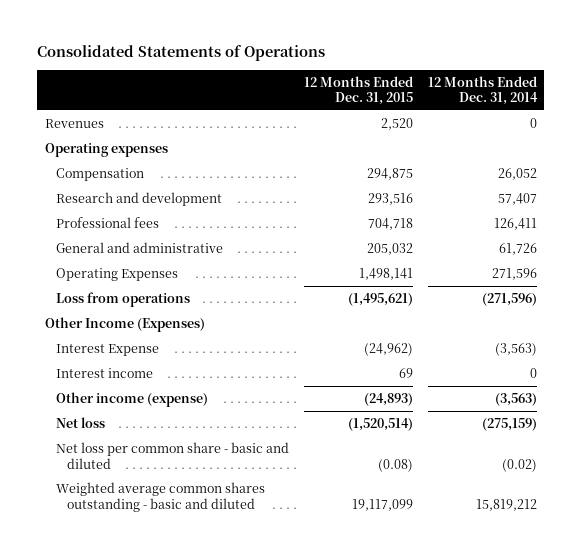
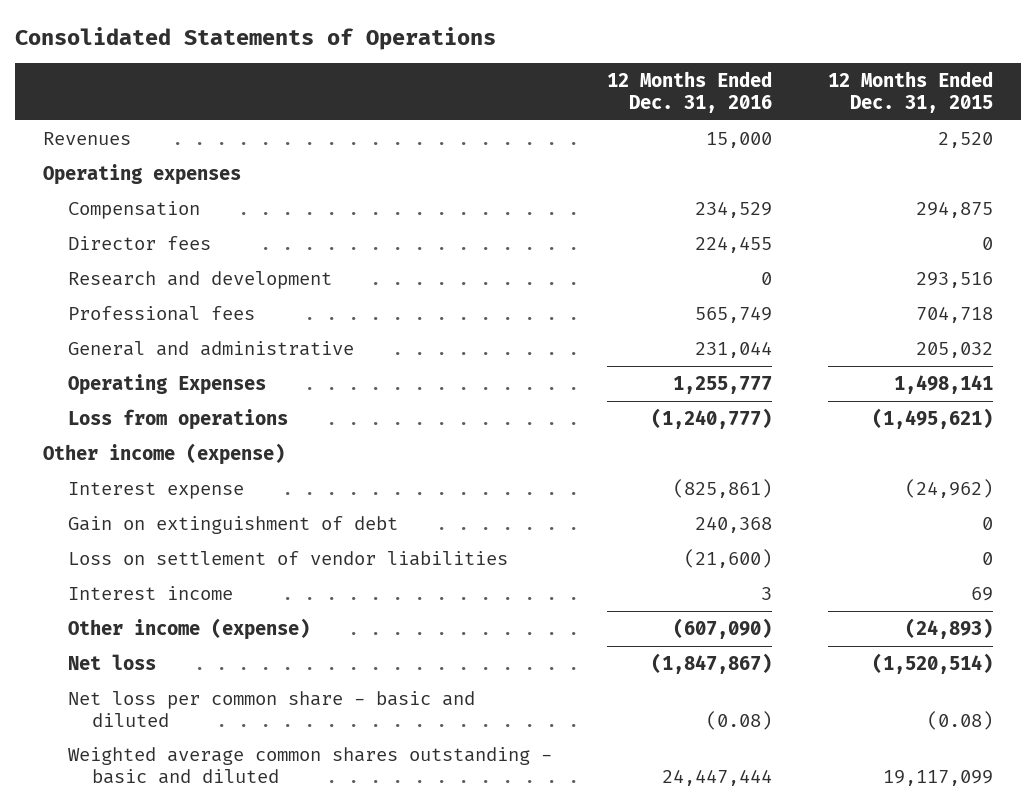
- | 12 Months Ended Dec. 31, 2015 | 12 Months Ended Dec. 31, 2014
+ | 12 Months Ended Dec. 31, 2016 | 12 Months Ended Dec. 31, 2015
+ Director fees | 224,455 | 0
- Other Income (Expenses)
- Interest Expense | (24,962) | (3,563)
+ Other income (expense)
+ Interest expense | (825,861) | (24,962)
+ Gain on extinguishment of debt | 240,368 | 0
+ Loss on settlement of vendor liabilities | (21,600) | 0

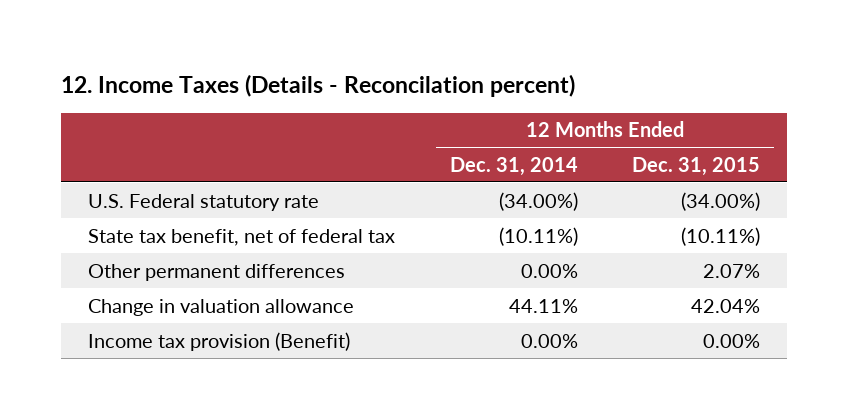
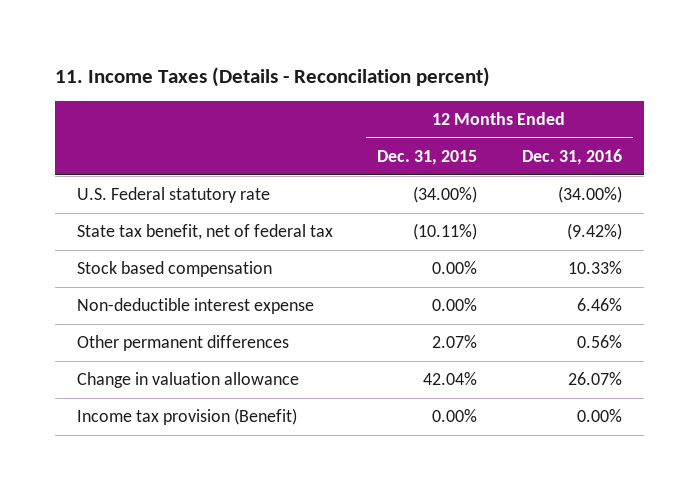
- 12. Income Taxes (Details - Reconcilation percent)
+ 11. Income Taxes (Details - Reconcilation percent)
- | 12 Months Ended Dec. 31, 2014 | 12 Months Ended Dec. 31, 2015
+ | 12 Months Ended Dec. 31, 2015 | 12 Months Ended Dec. 31, 2016
+ Stock based compensation | 0.00% | 10.33%
+ Non-deductible interest expense | 0.00% | 6.46%

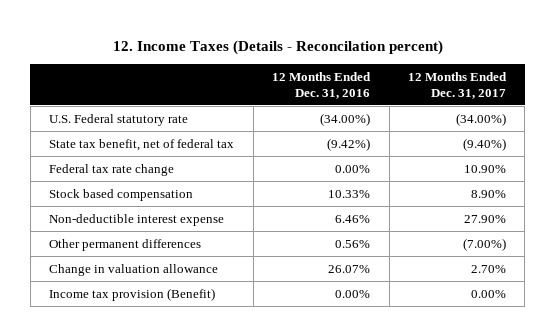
- 11. Income Taxes (Details - Reconcilation percent)
+ 12. Income Taxes (Details - Reconcilation percent)
- | 12 Months Ended Dec. 31, 2015 | 12 Months Ended Dec. 31, 2016
+ | 12 Months Ended Dec. 31, 2016 | 12 Months Ended Dec. 31, 2017
+ Federal tax rate change | 0.00% | 10.90%

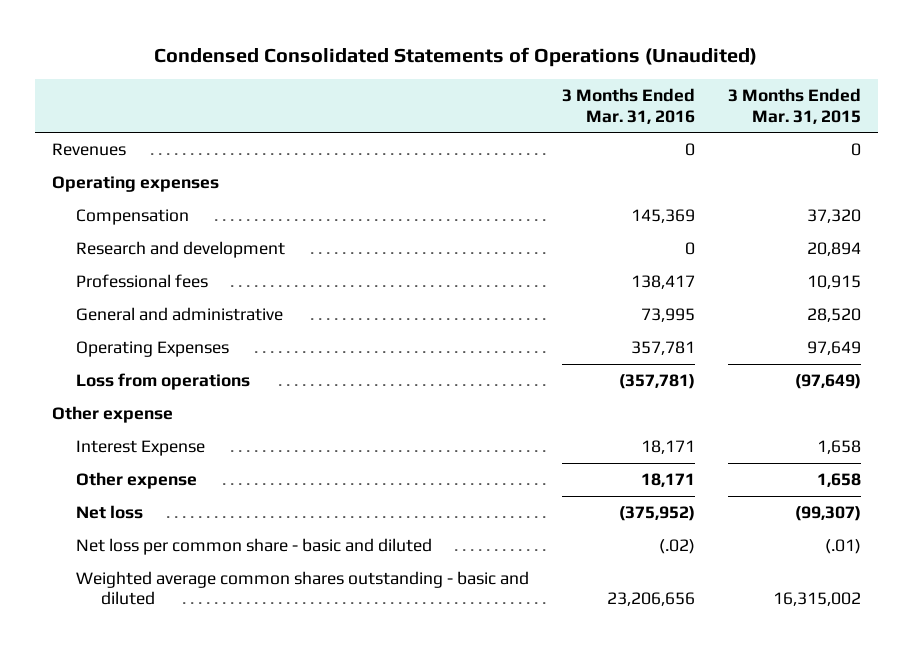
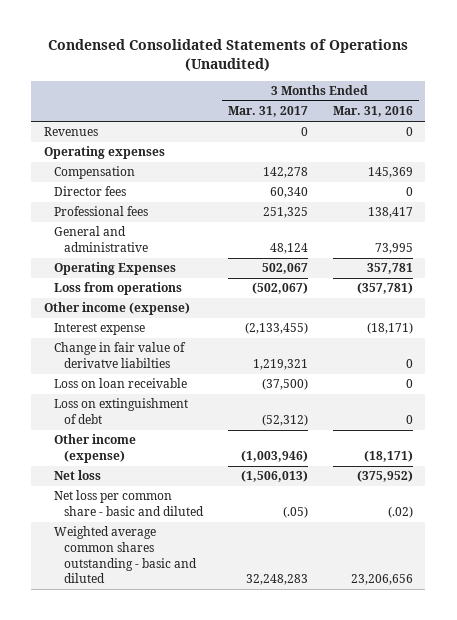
- | 3 Months Ended Mar. 31, 2016 | 3 Months Ended Mar. 31, 2015
+ | 3 Months Ended Mar. 31, 2017 | 3 Months Ended Mar. 31, 2016
- Research and development | 0 | 20,894
+ Director fees | 60,340 | 0
- Other expense
- Interest Expense | 18,171 | 1,658
- Other expense | 18,171 | 1,658
+ Other income (expense)
+ Interest expense | (2,133,455) | (18,171)
+ Change in fair value of derivatve liabilties | 1,219,321 | 0
+ Loss on loan receivable | (37,500) | 0
+ Loss on extinguishment of debt | (52,312) | 0
+ Other income (expense) | (1,003,946) | (18,171)

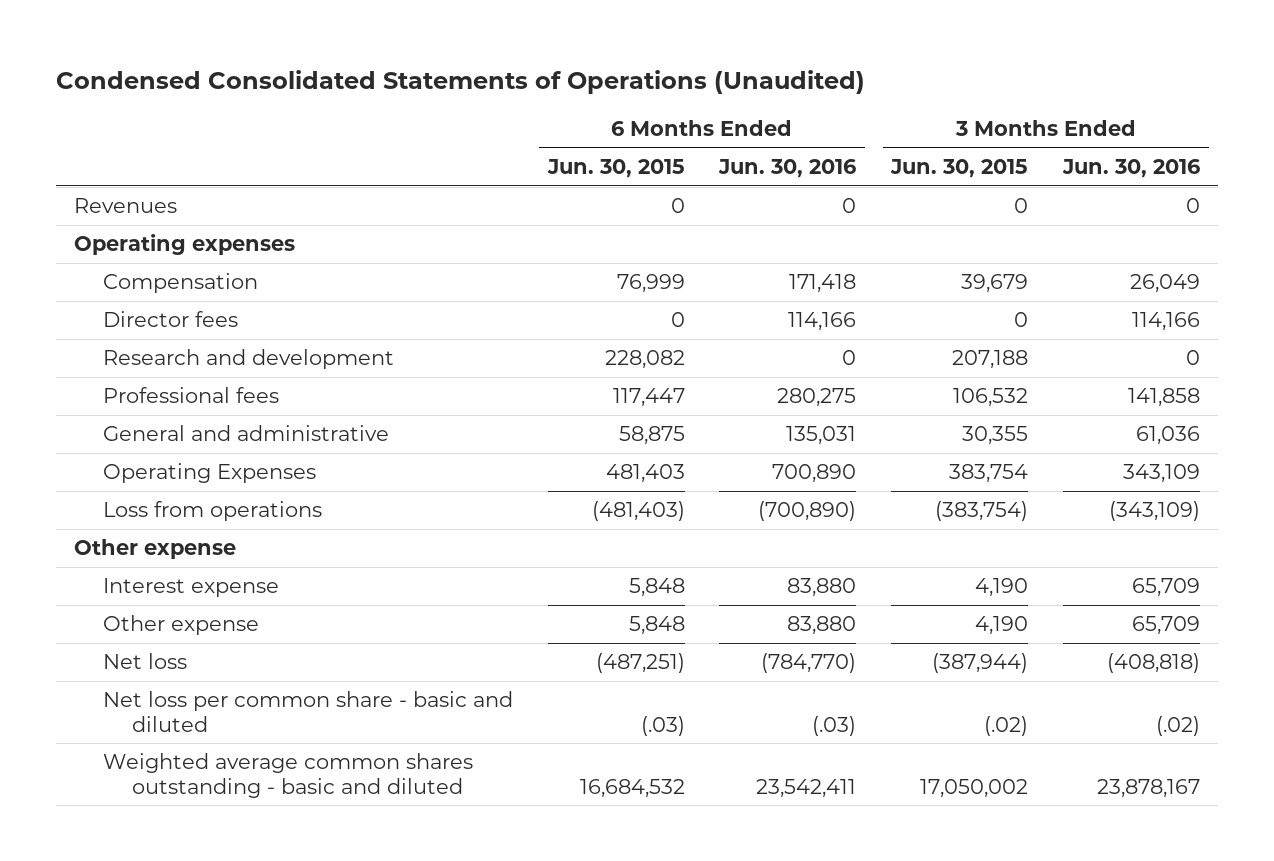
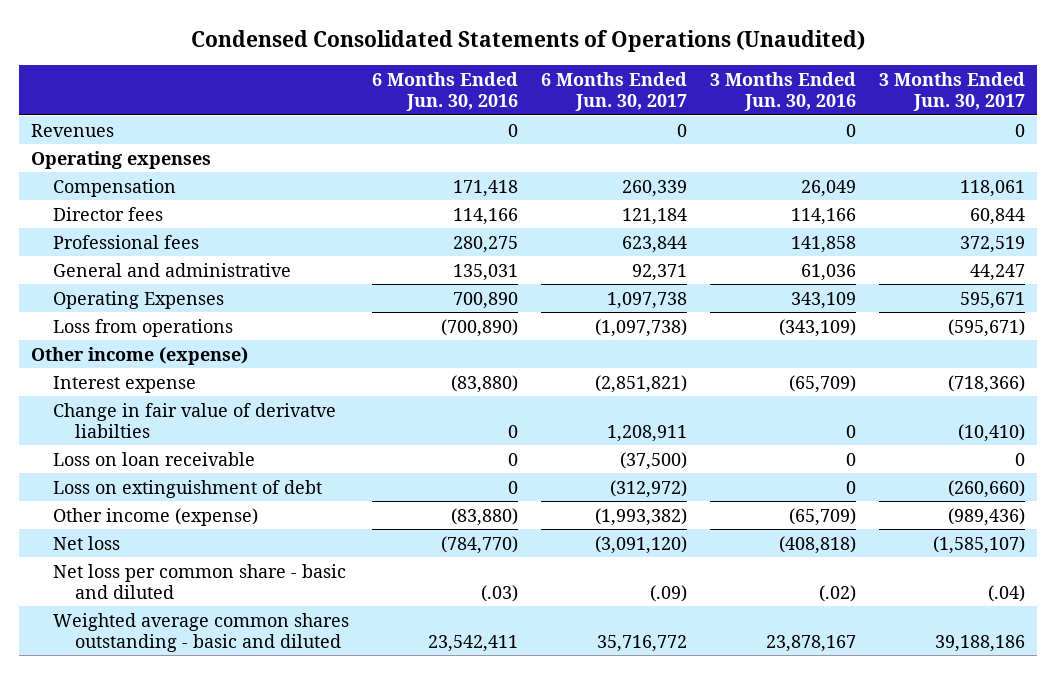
- | 6 Months Ended Jun. 30, 2015 | 6 Months Ended Jun. 30, 2016 | 3 Months Ended Jun. 30, 2015 | 3 Months Ended Jun. 30, 2016
+ | 6 Months Ended Jun. 30, 2016 | 6 Months Ended Jun. 30, 2017 | 3 Months Ended Jun. 30, 2016 | 3 Months Ended Jun. 30, 2017
- Research and development | 228,082 | 0 | 207,188 | 0
- Other expense
- Interest expense | 5,848 | 83,880 | 4,190 | 65,709
- Other expense | 5,848 | 83,880 | 4,190 | 65,709
+ Other income (expense)
+ Interest expense | (83,880) | (2,851,821) | (65,709) | (718,366)
+ Change in fair value of derivatve liabilties | 0 | 1,208,911 | 0 | (10,410)
+ Loss on loan receivable | 0 | (37,500) | 0 | 0
+ Loss on extinguishment of debt | 0 | (312,972) | 0 | (260,660)
+ Other income (expense) | (83,880) | (1,993,382) | (65,709) | (989,436)

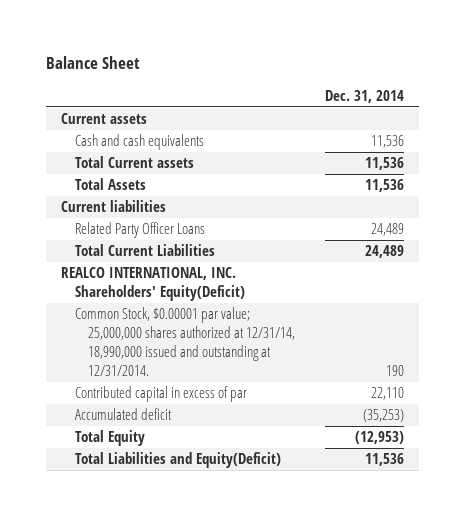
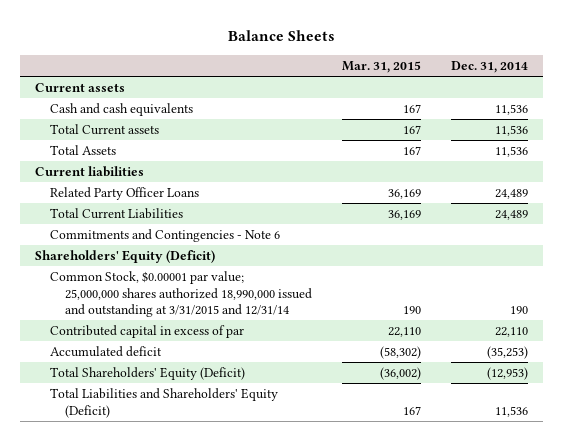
- Balance Sheet
+ Balance Sheets
- | Dec. 31, 2014
+ | Mar. 31, 2015 | Dec. 31, 2014
- REALCO INTERNATIONAL, INC. Shareholders' Equity(Deficit)
- Common Stock, $0.00001 par value; 25,000,000 shares authorized at 12/31/14, 18,990,000 issued and outstanding at 12/31/2014. | 190
+ Commitments and Contingencies - Note 6
+ Shareholders' Equity (Deficit)
+ Common Stock, $0.00001 par value; 25,000,000 shares authorized 18,990,000 issued and outstanding at 3/31/2015 and 12/31/14 | 190 | 190
- Total Equity | (12,953)
- Total Liabilities and Equity(Deficit) | 11,536
+ Total Shareholders' Equity (Deficit) | (36,002) | (12,953)
+ Total Liabilities and Shareholders' Equity (Deficit) | 167 | 11,536

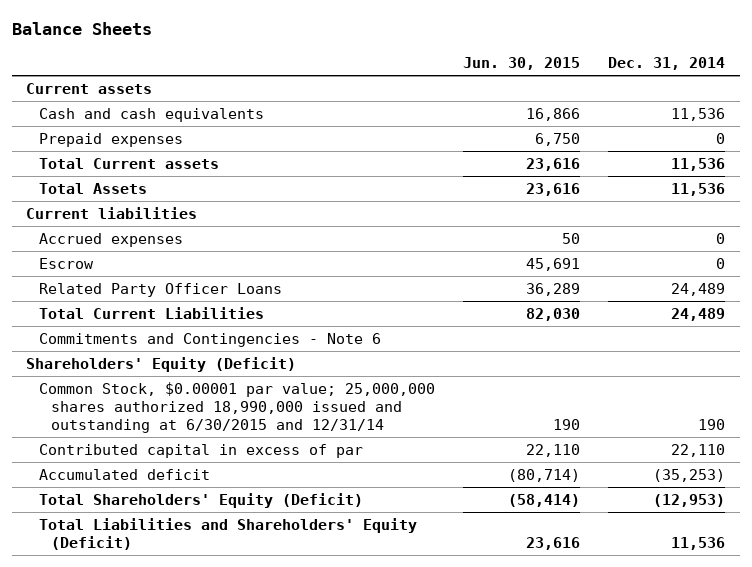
- | Mar. 31, 2015 | Dec. 31, 2014
+ | Jun. 30, 2015 | Dec. 31, 2014
+ Prepaid expenses | 6,750 | 0
+ Accrued expenses | 50 | 0
+ Escrow | 45,691 | 0
- Common Stock, $0.00001 par value; 25,000,000 shares authorized 18,990,000 issued and outstanding at 3/31/2015 and 12/31/14 | 190 | 190
+ Common Stock, $0.00001 par value; 25,000,000 shares authorized 18,990,000 issued and outstanding at 6/30/2015 and 12/31/14 | 190 | 190

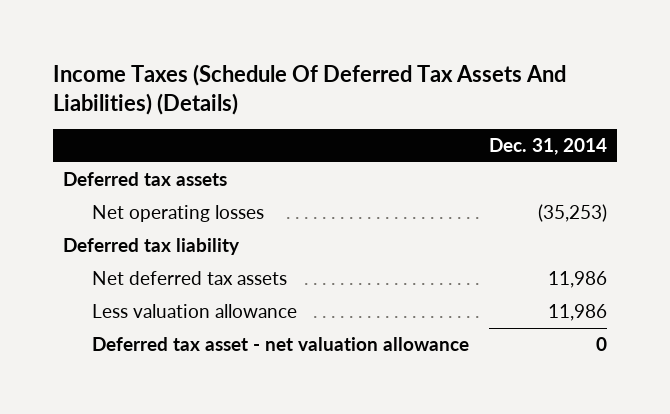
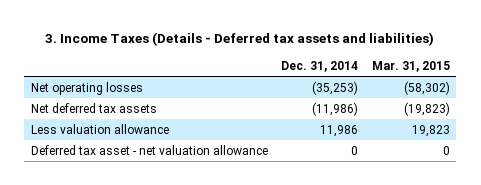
- Income Taxes (Schedule Of Deferred Tax Assets And Liabilities) (Details)
+ 3. Income Taxes (Details - Deferred tax assets and liabilities)
- | Dec. 31, 2014
+ | Dec. 31, 2014 | Mar. 31, 2015
- Deferred tax assets
- Deferred tax liability
- Net deferred tax assets | 11,986
+ Net deferred tax assets | (11,986) | (19,823)

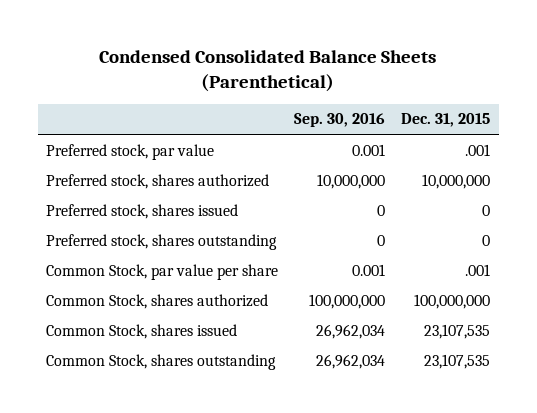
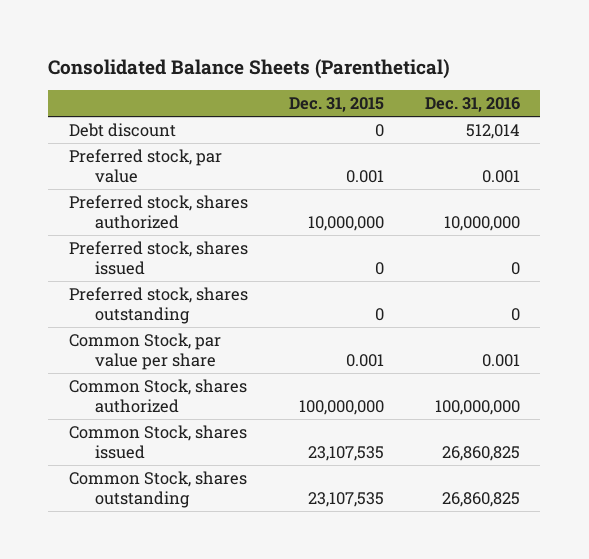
- Condensed Consolidated Balance Sheets (Parenthetical)
+ Consolidated Balance Sheets (Parenthetical)
- | Sep. 30, 2016 | Dec. 31, 2015
+ | Dec. 31, 2015 | Dec. 31, 2016
- Preferred stock, par value | 0.001 | .001
+ Debt discount | 0 | 512,014
+ Preferred stock, par value | 0.001 | 0.001
- Common Stock, par value per share | 0.001 | .001
+ Common Stock, par value per share | 0.001 | 0.001

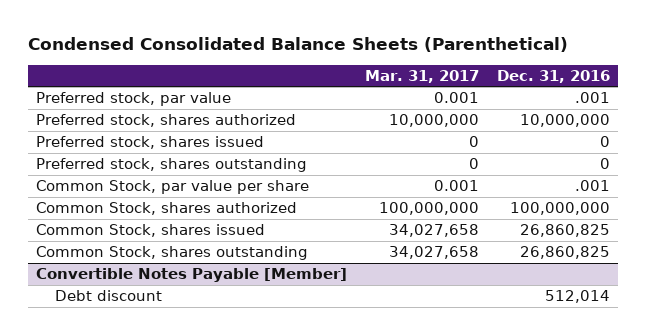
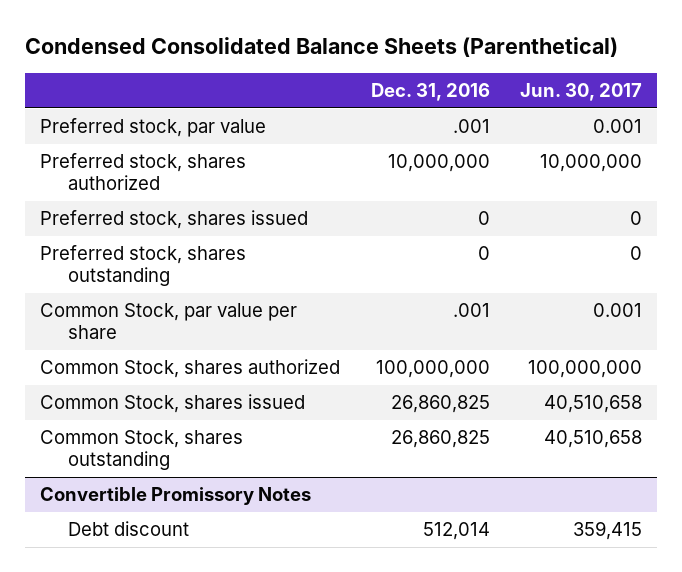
- | Mar. 31, 2017 | Dec. 31, 2016
+ | Dec. 31, 2016 | Jun. 30, 2017
- Convertible Notes Payable [Member]
+ Convertible Promissory Notes

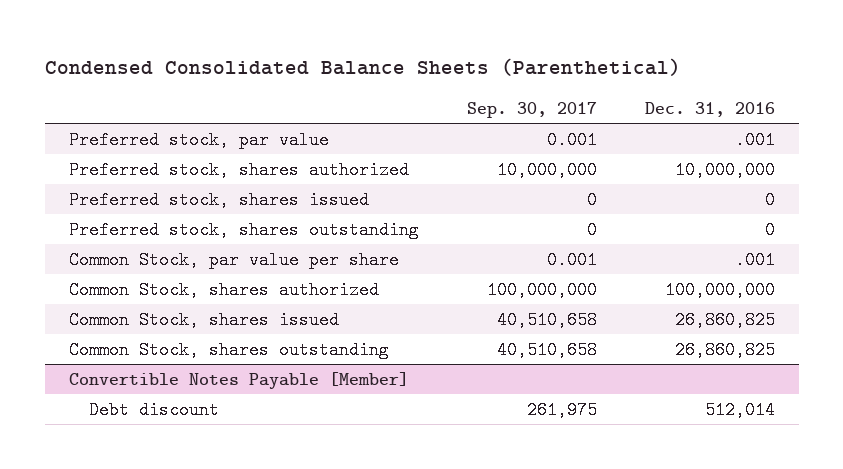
- | Dec. 31, 2016 | Jun. 30, 2017
+ | Sep. 30, 2017 | Dec. 31, 2016
- Convertible Promissory Notes
+ Convertible Notes Payable [Member]

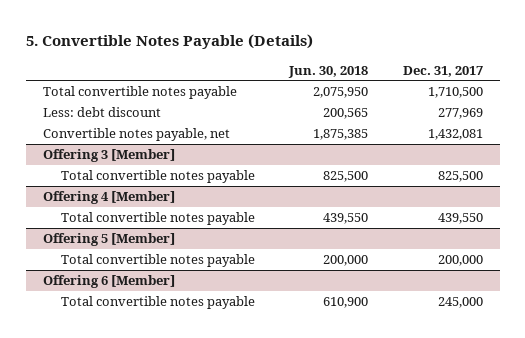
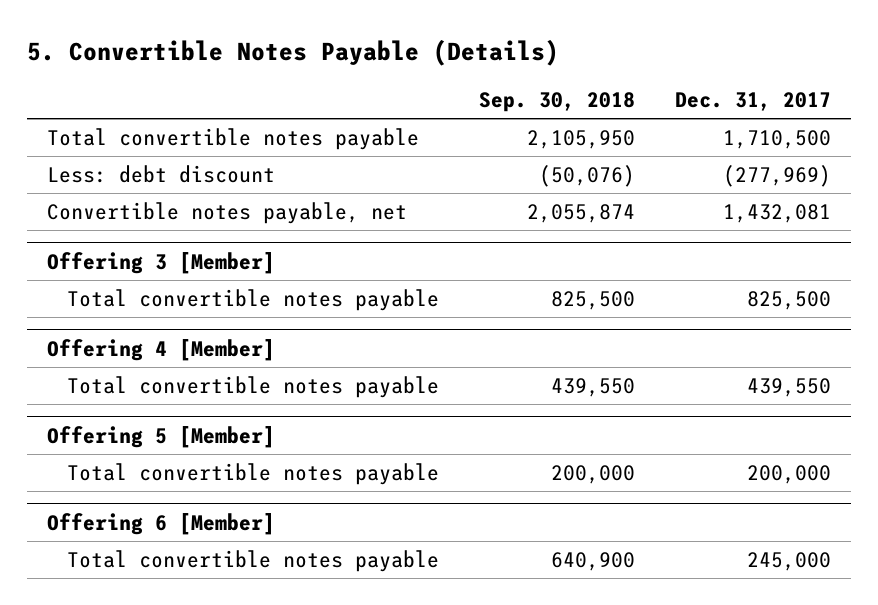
- | Jun. 30, 2018 | Dec. 31, 2017
+ | Sep. 30, 2018 | Dec. 31, 2017
- Less: debt discount | 200,565 | 277,969
+ Less: debt discount | (50,076) | (277,969)

